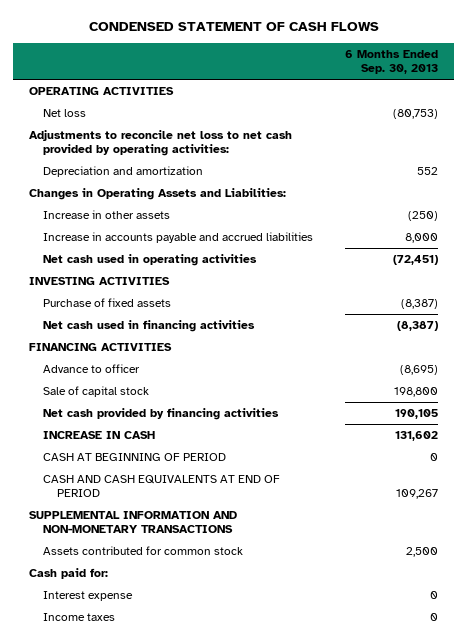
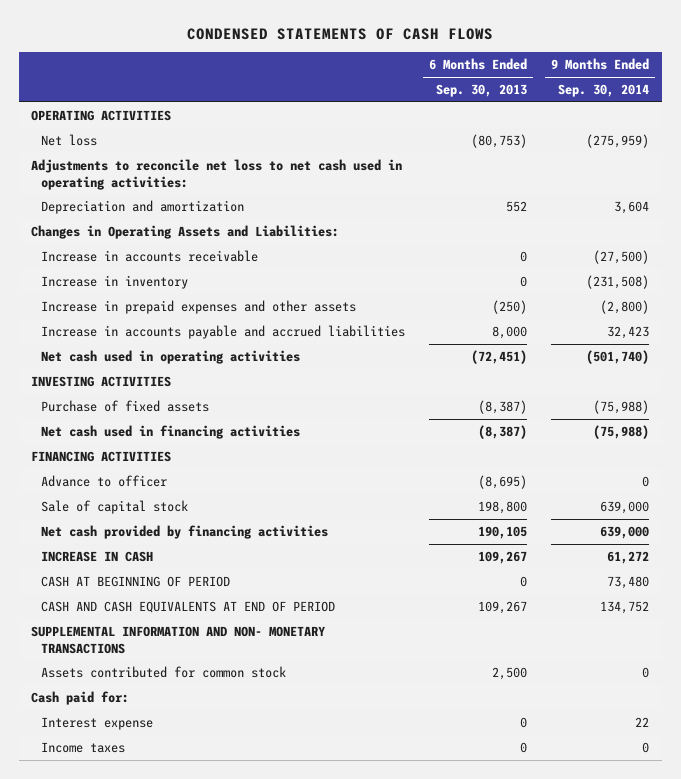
- CONDENSED STATEMENT OF CASH FLOWS
+ CONDENSED STATEMENTS OF CASH FLOWS
- | 6 Months Ended Sep. 30, 2013
+ | 6 Months Ended Sep. 30, 2013 | 9 Months Ended Sep. 30, 2014
- Adjustments to reconcile net loss to net cash provided by operating activities:
+ Adjustments to reconcile net loss to net cash used in operating activities:
- Increase in other assets | (250)
+ Increase in accounts receivable | 0 | (27,500)
+ Increase in inventory | 0 | (231,508)
+ Increase in prepaid expenses and other assets | (250) | (2,800)
- INCREASE IN CASH | 131,602
+ INCREASE IN CASH | 109,267 | 61,272
- SUPPLEMENTAL INFORMATION AND NON-MONETARY TRANSACTIONS
+ SUPPLEMENTAL INFORMATION AND NON- MONETARY TRANSACTIONS

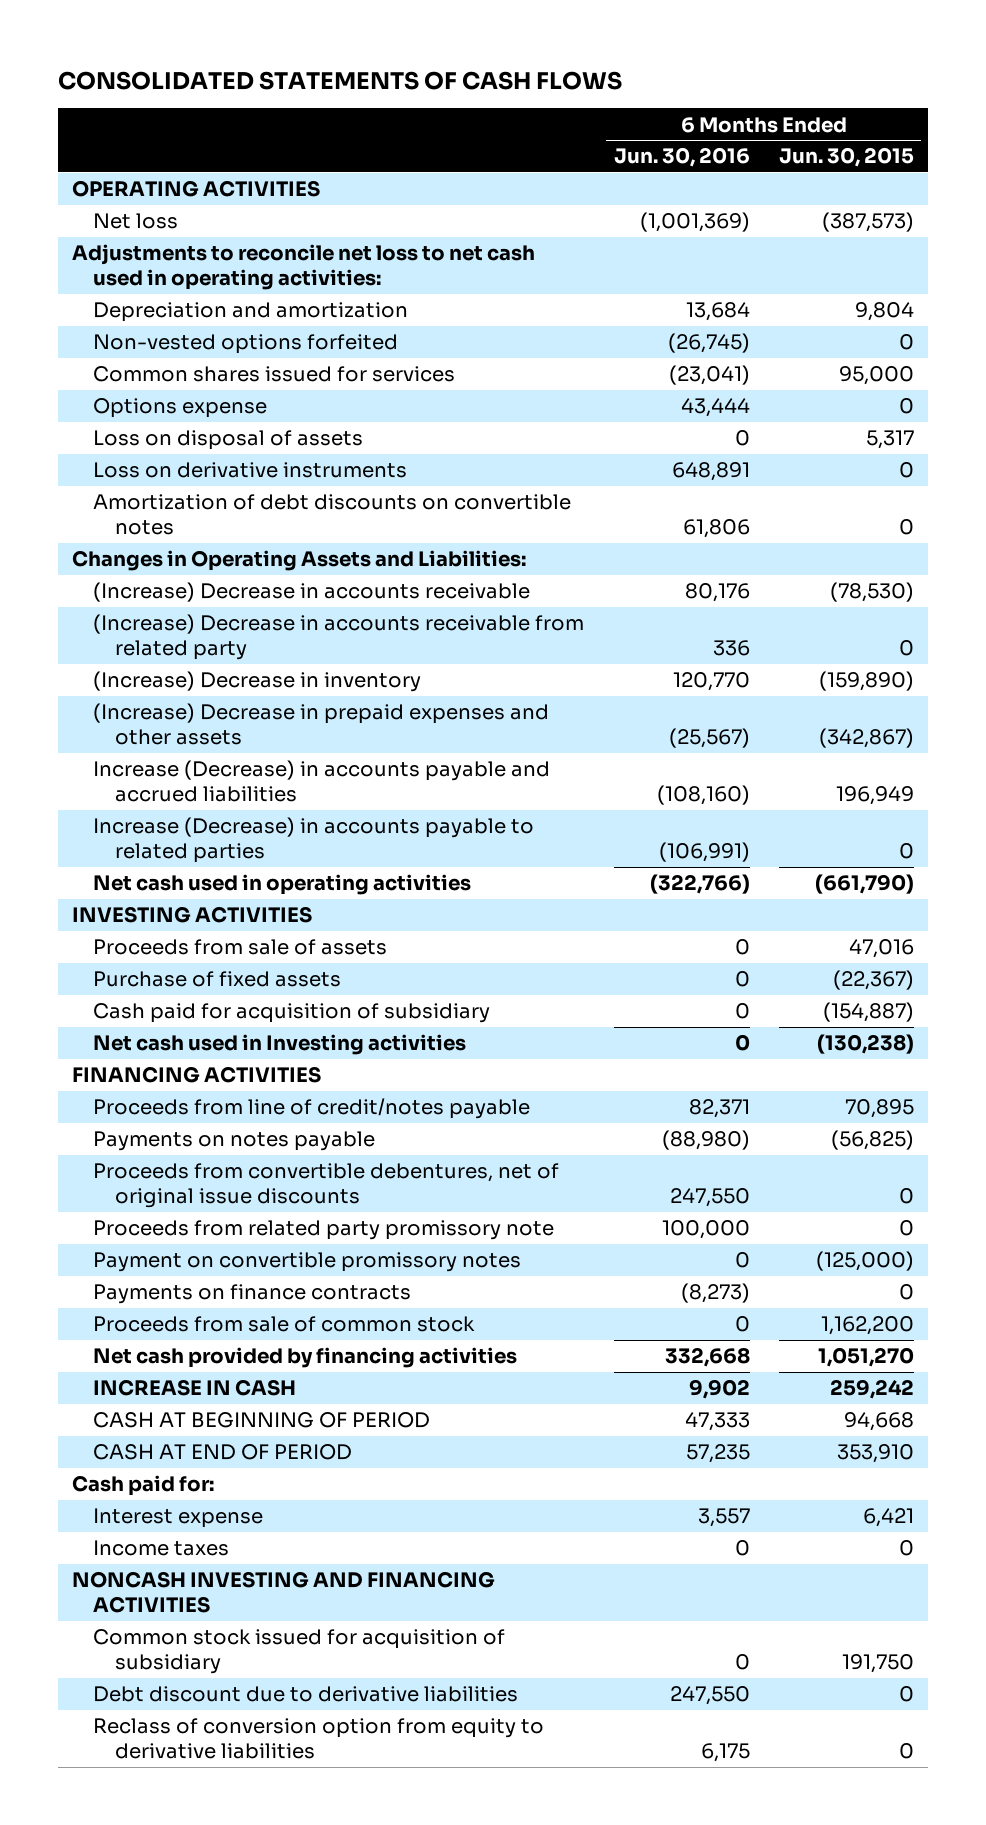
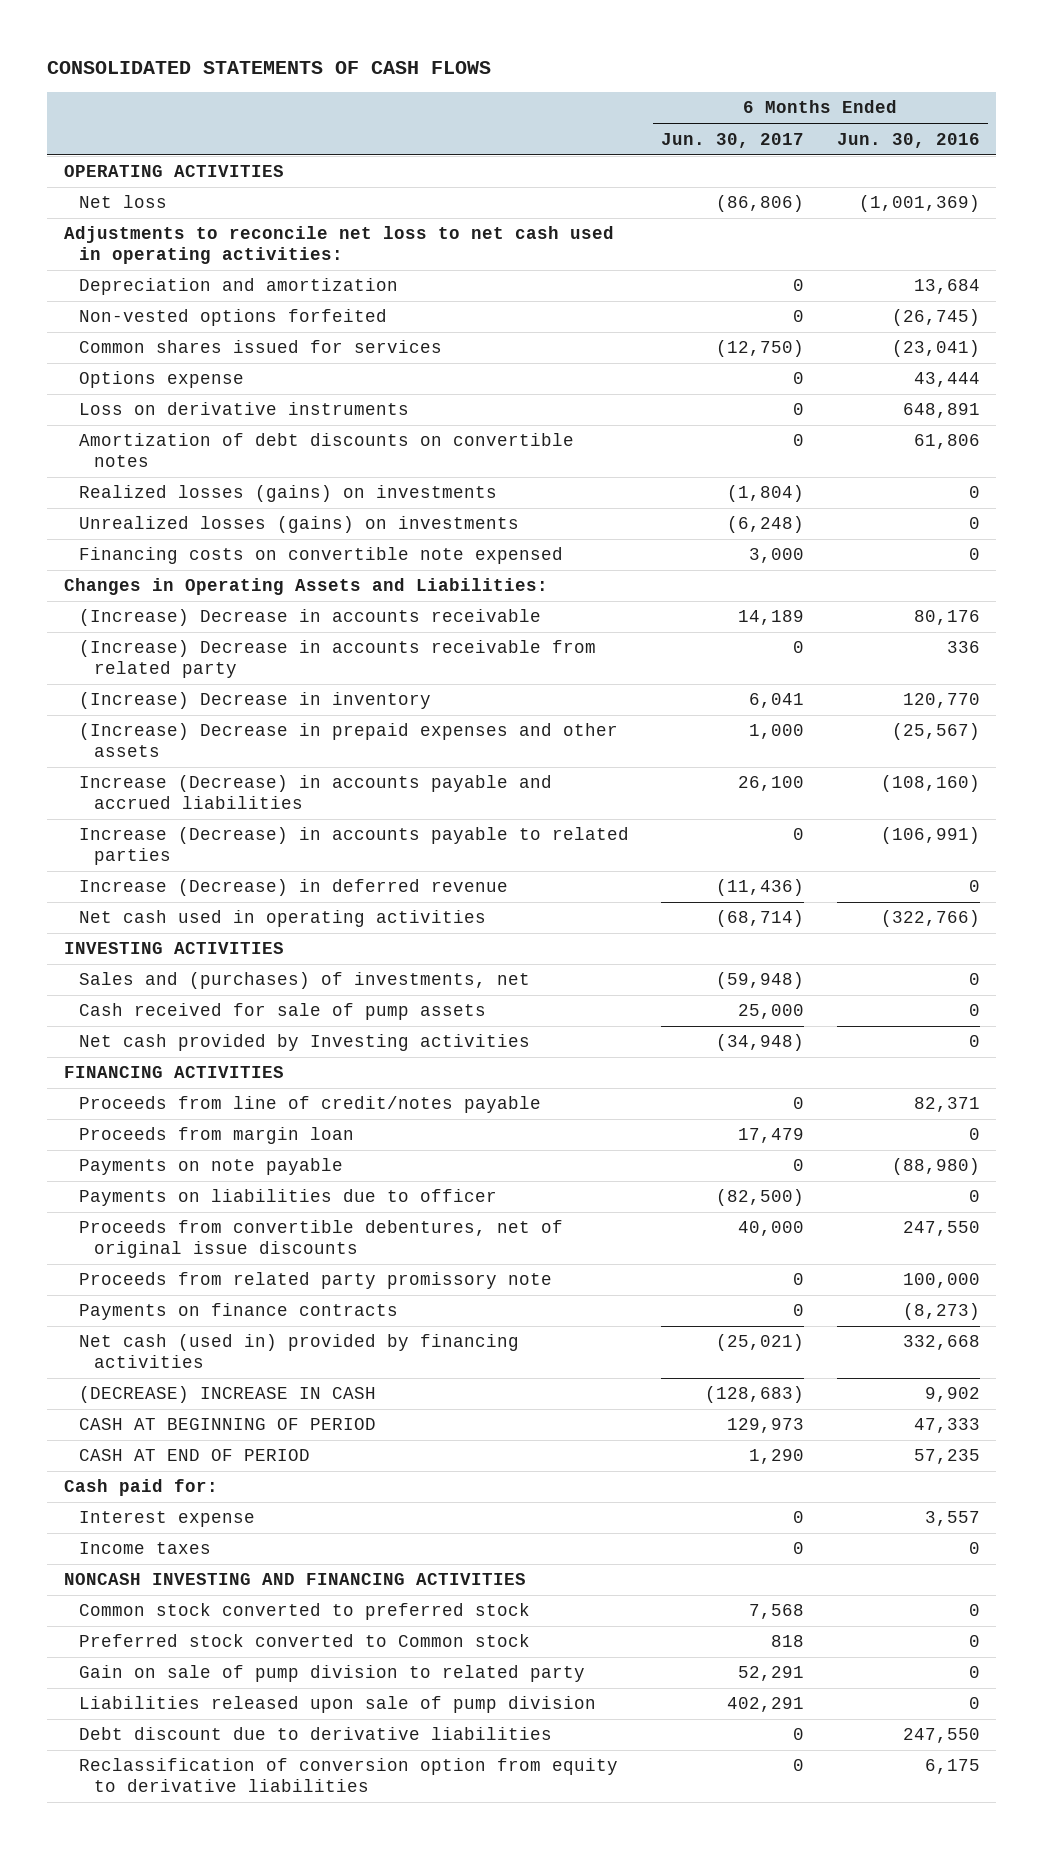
- | 6 Months Ended Jun. 30, 2016 | 6 Months Ended Jun. 30, 2015
+ | 6 Months Ended Jun. 30, 2017 | 6 Months Ended Jun. 30, 2016
- Loss on disposal of assets | 0 | 5,317
+ Realized losses (gains) on investments | (1,804) | 0
+ Unrealized losses (gains) on investments | (6,248) | 0
+ Financing costs on convertible note expensed | 3,000 | 0
+ Increase (Decrease) in deferred revenue | (11,436) | 0
- Proceeds from sale of assets | 0 | 47,016
- Purchase of fixed assets | 0 | (22,367)
- Cash paid for acquisition of subsidiary | 0 | (154,887)
- Net cash used in Investing activities | 0 | (130,238)
+ Sales and (purchases) of investments, net | (59,948) | 0
+ Cash received for sale of pump assets | 25,000 | 0
+ Net cash provided by Investing activities | (34,948) | 0
- Payments on notes payable | (88,980) | (56,825)
+ Proceeds from margin loan | 17,479 | 0
+ Payments on note payable | 0 | (88,980)
+ Payments on liabilities due to officer | (82,500) | 0
- Payment on convertible promissory notes | 0 | (125,000)
- Proceeds from sale of common stock | 0 | 1,162,200
- Net cash provided by financing activities | 332,668 | 1,051,270
- INCREASE IN CASH | 9,902 | 259,242
+ Net cash (used in) provided by financing activities | (25,021) | 332,668
+ (DECREASE) INCREASE IN CASH | (128,683) | 9,902
- Common stock issued for acquisition of subsidiary | 0 | 191,750
+ Common stock converted to preferred stock | 7,568 | 0
+ Preferred stock converted to Common stock | 818 | 0
+ Gain on sale of pump division to related party | 52,291 | 0
+ Liabilities released upon sale of pump division | 402,291 | 0
- Reclass of conversion option from equity to derivative liabilities | 6,175 | 0
+ Reclassification of conversion option from equity to derivative liabilities | 0 | 6,175

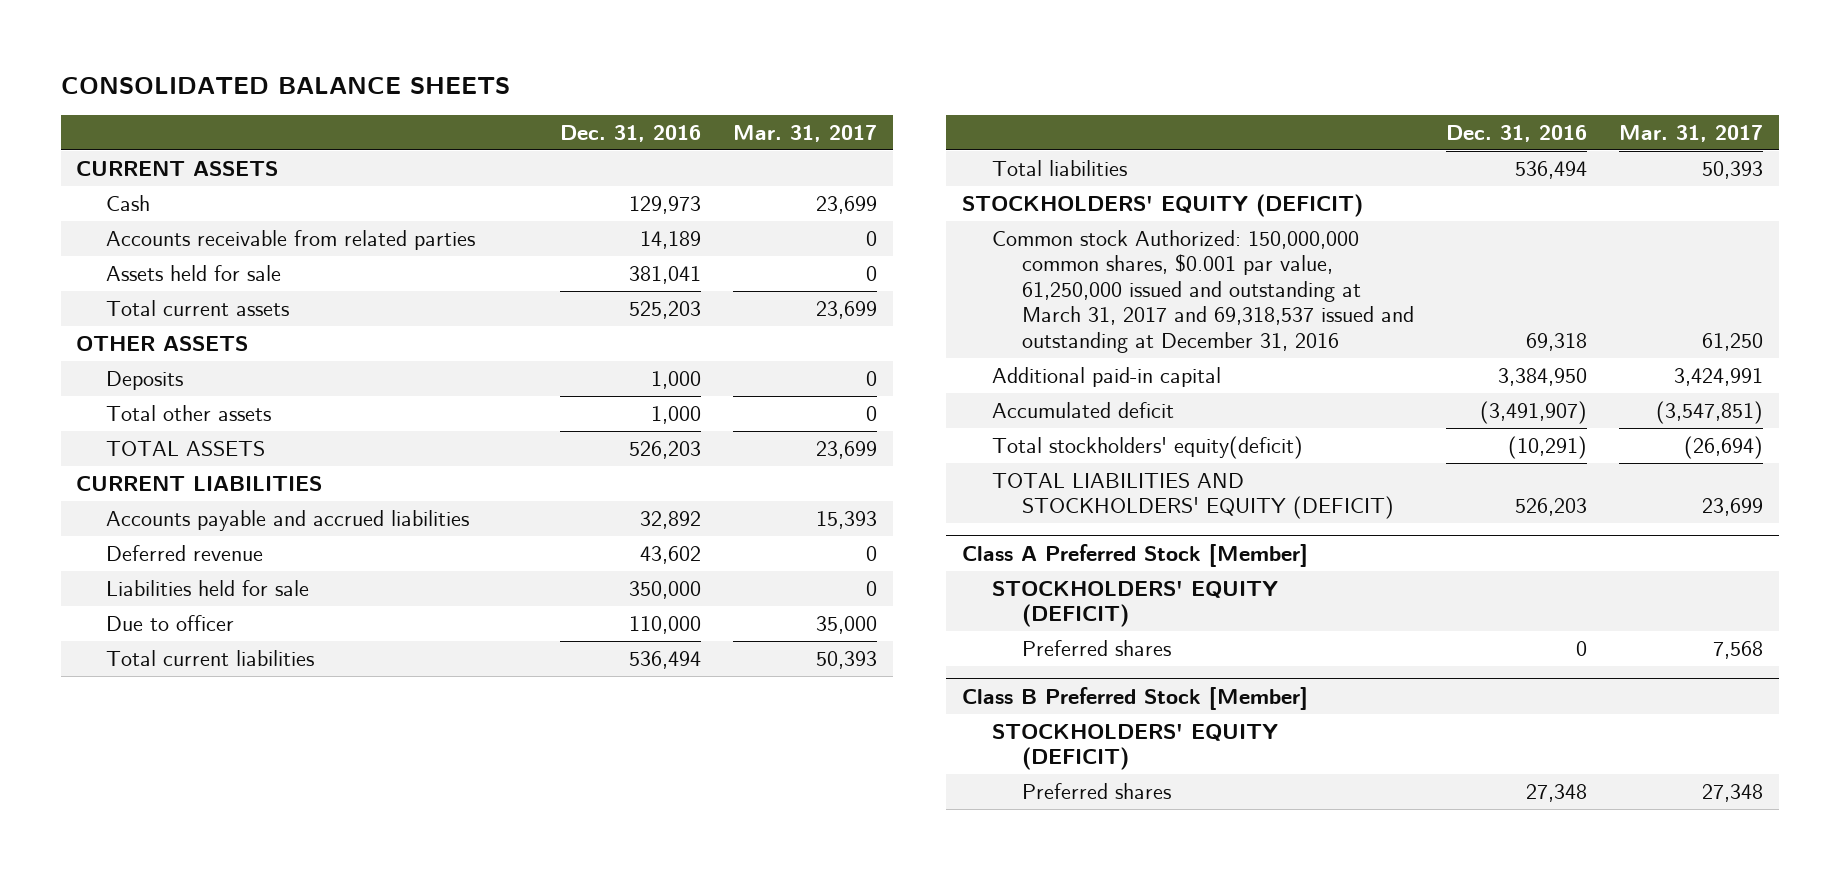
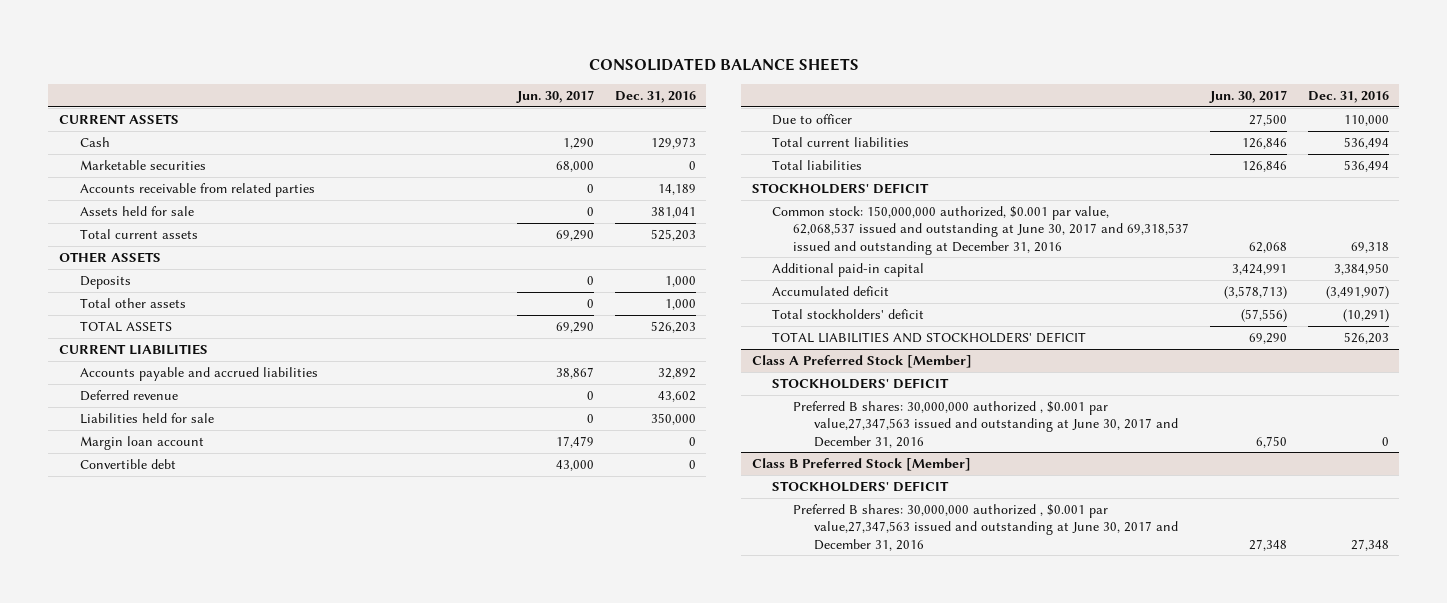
- | Dec. 31, 2016 | Mar. 31, 2017
+ | Jun. 30, 2017 | Dec. 31, 2016
+ Marketable securities | 68,000 | 0
+ Margin loan account | 17,479 | 0
+ Convertible debt | 43,000 | 0
- STOCKHOLDERS' EQUITY (DEFICIT)
- Common stock Authorized: 150,000,000 common shares, $0.001 par value, 61,250,000 issued and outstanding at March 31, 2017 and 69,318,537 issued and outstanding at December 31, 2016 | 69,318 | 61,250
+ STOCKHOLDERS' DEFICIT
+ Common stock: 150,000,000 authorized, $0.001 par value, 62,068,537 issued and outstanding at June 30, 2017 and 69,318,537 issued and outstanding at December 31, 2016 | 62,068 | 69,318
- Total stockholders' equity(deficit) | (10,291) | (26,694)
- TOTAL LIABILITIES AND STOCKHOLDERS' EQUITY (DEFICIT) | 526,203 | 23,699
+ Total stockholders' deficit | (57,556) | (10,291)
+ TOTAL LIABILITIES AND STOCKHOLDERS' DEFICIT | 69,290 | 526,203
@ Class A Preferred Stock [Member]
- STOCKHOLDERS' EQUITY (DEFICIT)
- Preferred shares | 0 | 7,568
+ STOCKHOLDERS' DEFICIT
+ Preferred B shares: 30,000,000 authorized , $0.001 par value,27,347,563 issued and outstanding at June 30, 2017 and December 31, 2016 | 6,750 | 0
@ Class B Preferred Stock [Member]
- STOCKHOLDERS' EQUITY (DEFICIT)
- Preferred shares | 27,348 | 27,348
+ STOCKHOLDERS' DEFICIT
+ Preferred B shares: 30,000,000 authorized , $0.001 par value,27,347,563 issued and outstanding at June 30, 2017 and December 31, 2016 | 27,348 | 27,348

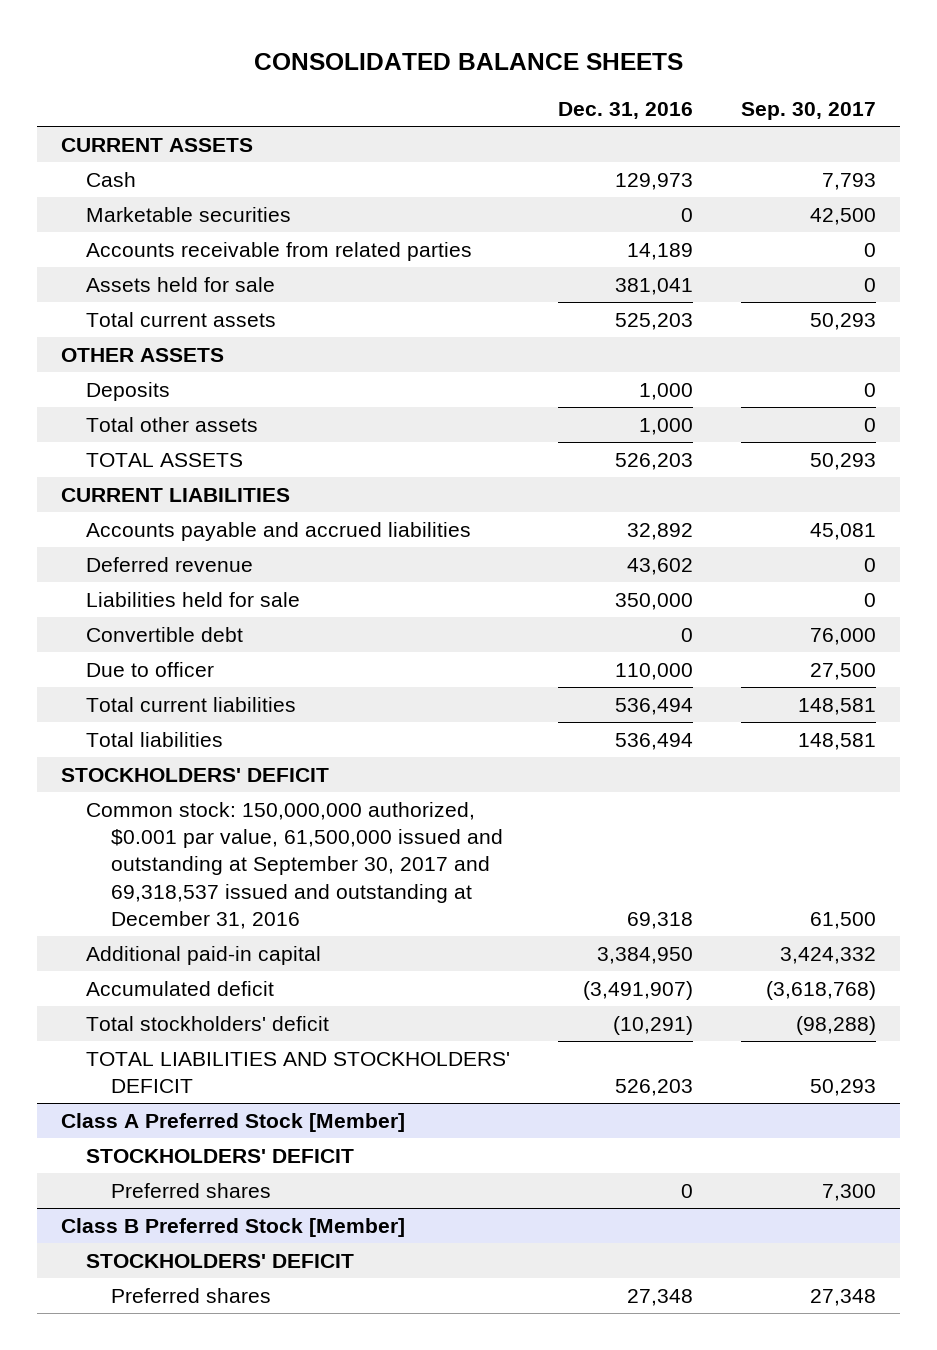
- | Jun. 30, 2017 | Dec. 31, 2016
+ | Dec. 31, 2016 | Sep. 30, 2017
- Margin loan account | 17,479 | 0
- Common stock: 150,000,000 authorized, $0.001 par value, 62,068,537 issued and outstanding at June 30, 2017 and 69,318,537 issued and outstanding at December 31, 2016 | 62,068 | 69,318
+ Common stock: 150,000,000 authorized, $0.001 par value, 61,500,000 issued and outstanding at September 30, 2017 and 69,318,537 issued and outstanding at December 31, 2016 | 69,318 | 61,500
@ Class A Preferred Stock [Member]
- Preferred B shares: 30,000,000 authorized , $0.001 par value,27,347,563 issued and outstanding at June 30, 2017 and December 31, 2016 | 6,750 | 0
+ Preferred shares | 0 | 7,300
@ Class B Preferred Stock [Member]
- Preferred B shares: 30,000,000 authorized , $0.001 par value,27,347,563 issued and outstanding at June 30, 2017 and December 31, 2016 | 27,348 | 27,348
+ Preferred shares | 27,348 | 27,348

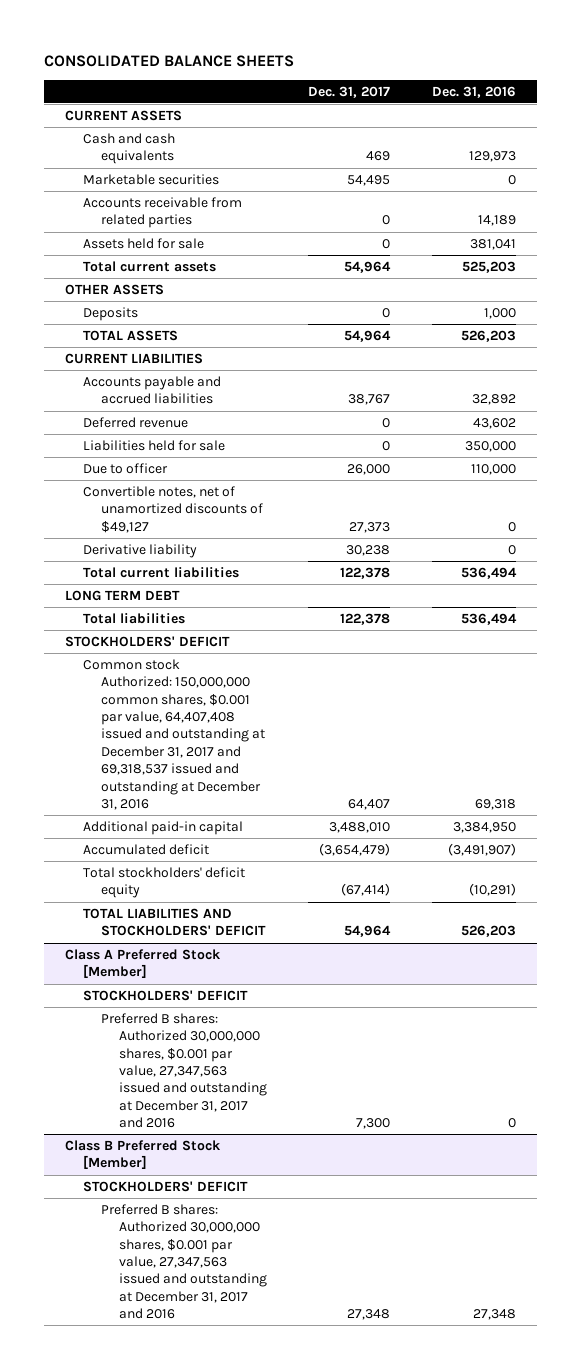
- | Dec. 31, 2016 | Sep. 30, 2017
+ | Dec. 31, 2017 | Dec. 31, 2016
- Cash | 129,973 | 7,793
+ Cash and cash equivalents | 469 | 129,973
- Total other assets | 1,000 | 0
- Convertible debt | 0 | 76,000
+ Convertible notes, net of unamortized discounts of $49,127 | 27,373 | 0
+ Derivative liability | 30,238 | 0
+ LONG TERM DEBT
- Common stock: 150,000,000 authorized, $0.001 par value, 61,500,000 issued and outstanding at September 30, 2017 and 69,318,537 issued and outstanding at December 31, 2016 | 69,318 | 61,500
+ Common stock Authorized: 150,000,000 common shares, $0.001 par value, 64,407,408 issued and outstanding at December 31, 2017 and 69,318,537 issued and outstanding at December 31, 2016 | 64,407 | 69,318
- Total stockholders' deficit | (10,291) | (98,288)
+ Total stockholders' deficit equity | (67,414) | (10,291)
@ Class A Preferred Stock [Member]
- Preferred shares | 0 | 7,300
+ Preferred B shares: Authorized 30,000,000 shares, $0.001 par value, 27,347,563 issued and outstanding at December 31, 2017 and 2016 | 7,300 | 0
@ Class B Preferred Stock [Member]
- Preferred shares | 27,348 | 27,348
+ Preferred B shares: Authorized 30,000,000 shares, $0.001 par value, 27,347,563 issued and outstanding at December 31, 2017 and 2016 | 27,348 | 27,348

